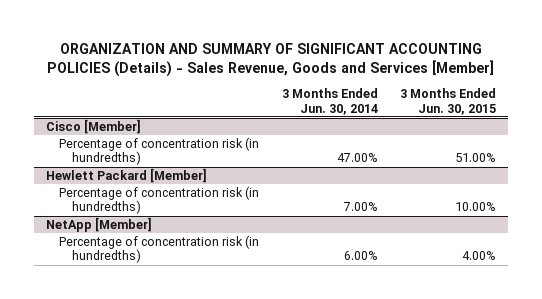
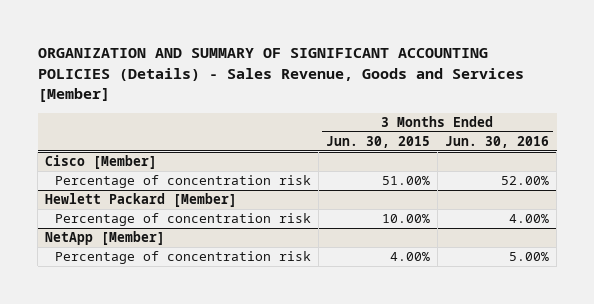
- | 3 Months Ended Jun. 30, 2014 | 3 Months Ended Jun. 30, 2015
+ | 3 Months Ended Jun. 30, 2015 | 3 Months Ended Jun. 30, 2016
@ Cisco [Member]
- Percentage of concentration risk (in hundredths) | 47.00% | 51.00%
+ Percentage of concentration risk | 51.00% | 52.00%
@ Hewlett Packard [Member]
- Percentage of concentration risk (in hundredths) | 7.00% | 10.00%
+ Percentage of concentration risk | 10.00% | 4.00%
@ NetApp [Member]
- Percentage of concentration risk (in hundredths) | 6.00% | 4.00%
+ Percentage of concentration risk | 4.00% | 5.00%

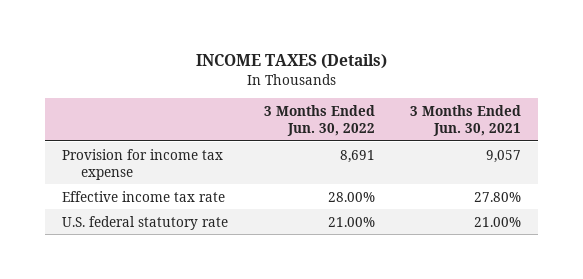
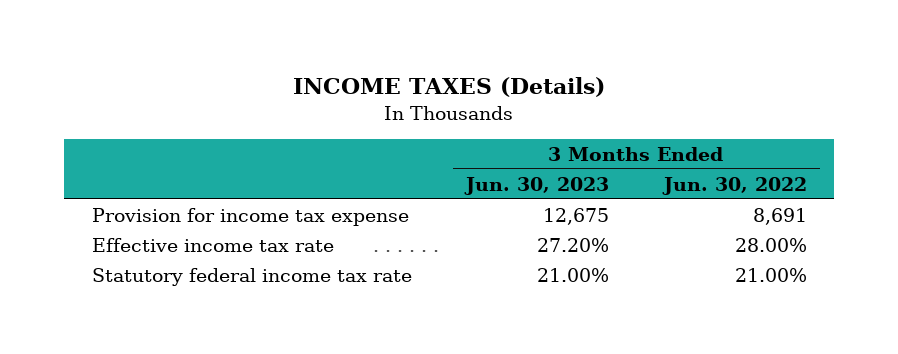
- | 3 Months Ended Jun. 30, 2022 | 3 Months Ended Jun. 30, 2021
+ | 3 Months Ended Jun. 30, 2023 | 3 Months Ended Jun. 30, 2022
- U.S. federal statutory rate | 21.00% | 21.00%
+ Statutory federal income tax rate | 21.00% | 21.00%

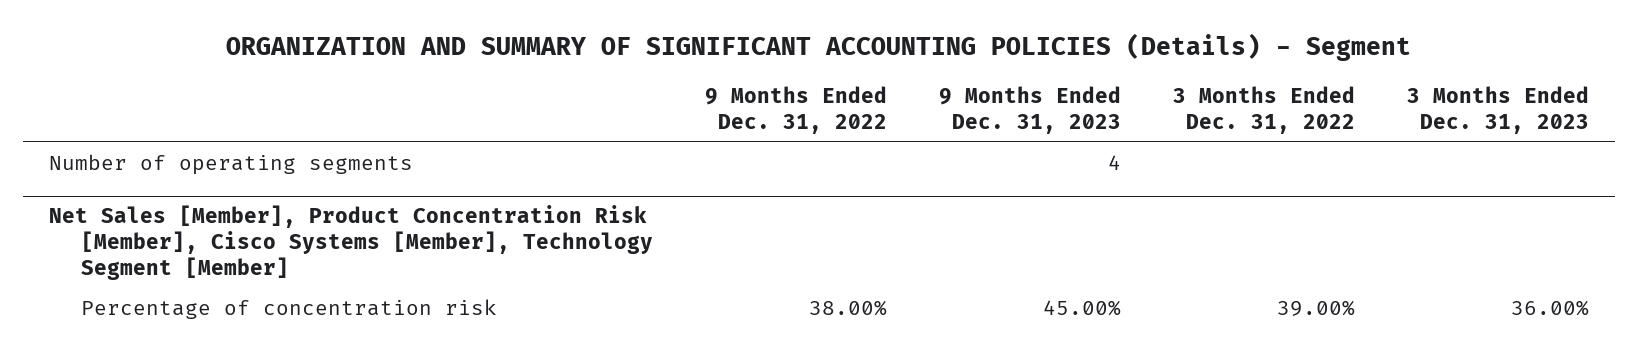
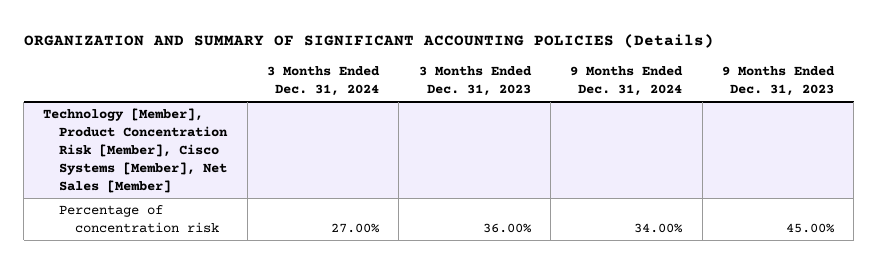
- ORGANIZATION AND SUMMARY OF SIGNIFICANT ACCOUNTING POLICIES (Details) - Segment
+ ORGANIZATION AND SUMMARY OF SIGNIFICANT ACCOUNTING POLICIES (Details)
- | 9 Months Ended Dec. 31, 2022 | 9 Months Ended Dec. 31, 2023 | 3 Months Ended Dec. 31, 2022 | 3 Months Ended Dec. 31, 2023
+ | 3 Months Ended Dec. 31, 2024 | 3 Months Ended Dec. 31, 2023 | 9 Months Ended Dec. 31, 2024 | 9 Months Ended Dec. 31, 2023
- Number of operating segments | | 4 | |
- Net Sales [Member], Product Concentration Risk [Member], Cisco Systems [Member], Technology Segment [Member]
+ Technology [Member], Product Concentration Risk [Member], Cisco Systems [Member], Net Sales [Member]

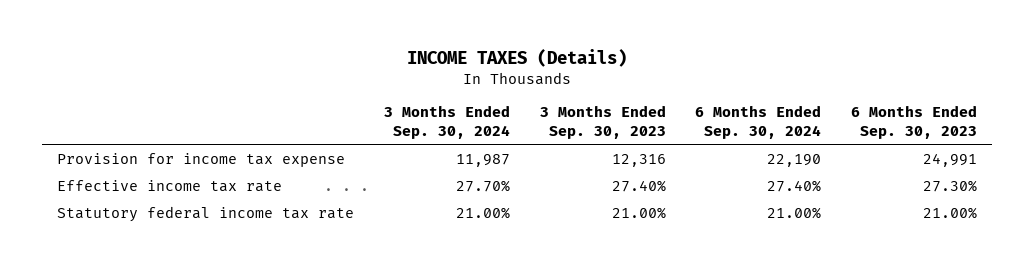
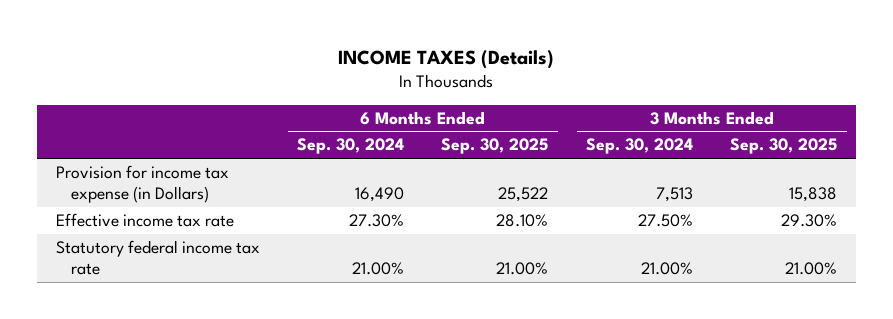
- | 3 Months Ended Sep. 30, 2024 | 3 Months Ended Sep. 30, 2023 | 6 Months Ended Sep. 30, 2024 | 6 Months Ended Sep. 30, 2023
+ | 6 Months Ended Sep. 30, 2024 | 6 Months Ended Sep. 30, 2025 | 3 Months Ended Sep. 30, 2024 | 3 Months Ended Sep. 30, 2025
- Provision for income tax expense | 11,987 | 12,316 | 22,190 | 24,991
- Effective income tax rate | 27.70% | 27.40% | 27.40% | 27.30%
+ Provision for income tax expense (in Dollars) | 16,490 | 25,522 | 7,513 | 15,838
+ Effective income tax rate | 27.30% | 28.10% | 27.50% | 29.30%

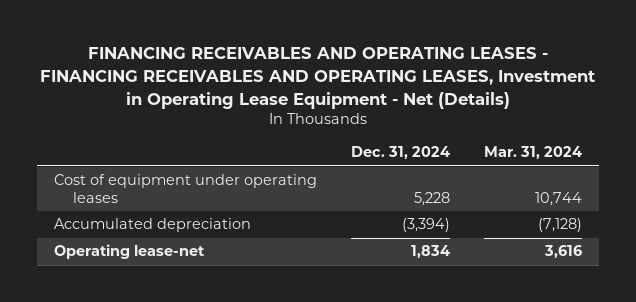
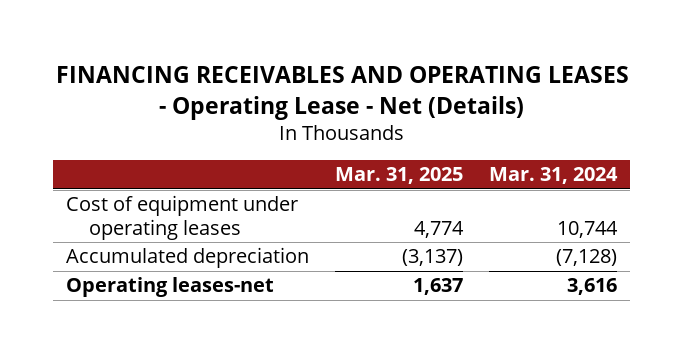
- FINANCING RECEIVABLES AND OPERATING LEASES - FINANCING RECEIVABLES AND OPERATING LEASES, Investment in Operating Lease Equipment - Net (Details)
+ FINANCING RECEIVABLES AND OPERATING LEASES - Operating Lease - Net (Details)
- | Dec. 31, 2024 | Mar. 31, 2024
+ | Mar. 31, 2025 | Mar. 31, 2024
- Operating lease-net | 1,834 | 3,616
+ Operating leases-net | 1,637 | 3,616

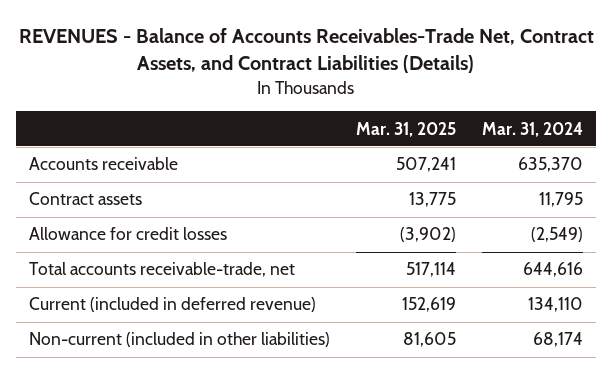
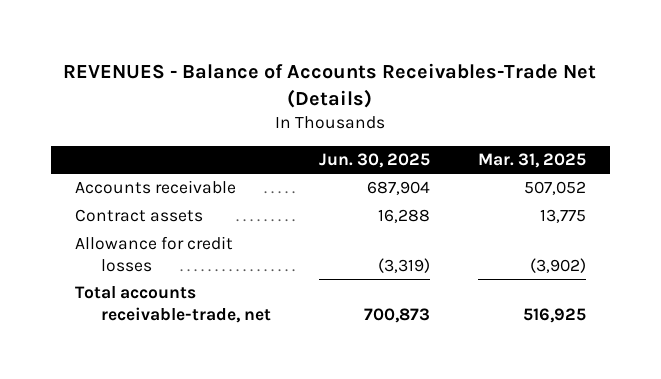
- REVENUES - Balance of Accounts Receivables-Trade Net, Contract Assets, and Contract Liabilities (Details)
+ REVENUES - Balance of Accounts Receivables-Trade Net (Details)
- | Mar. 31, 2025 | Mar. 31, 2024
+ | Jun. 30, 2025 | Mar. 31, 2025
- Accounts receivable | 507,241 | 635,370
+ Accounts receivable | 687,904 | 507,052
- Total accounts receivable-trade, net | 517,114 | 644,616
- Current (included in deferred revenue) | 152,619 | 134,110
- Non-current (included in other liabilities) | 81,605 | 68,174
+ Total accounts receivable-trade, net | 700,873 | 516,925

